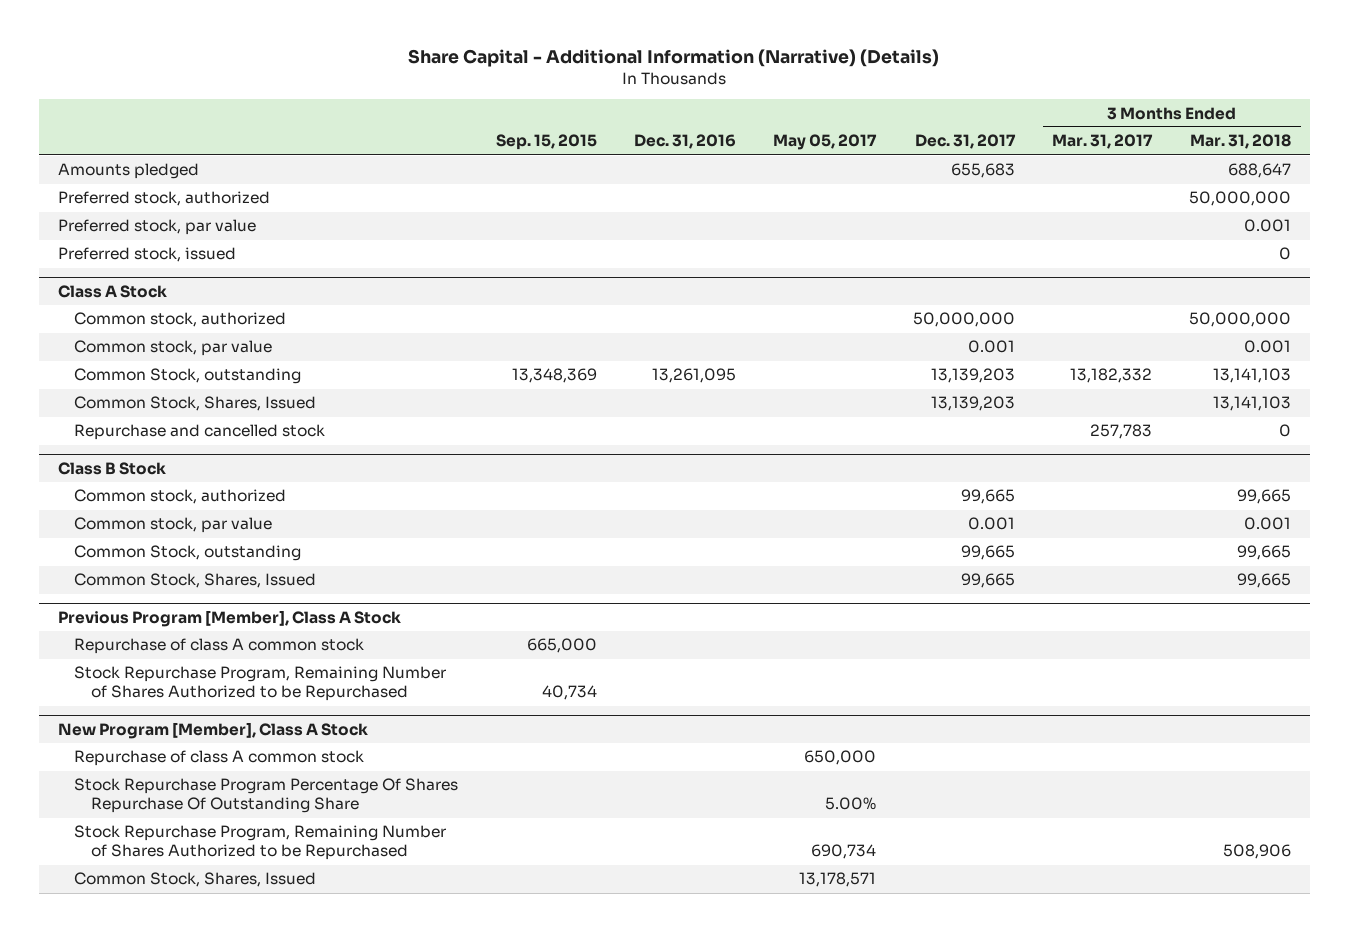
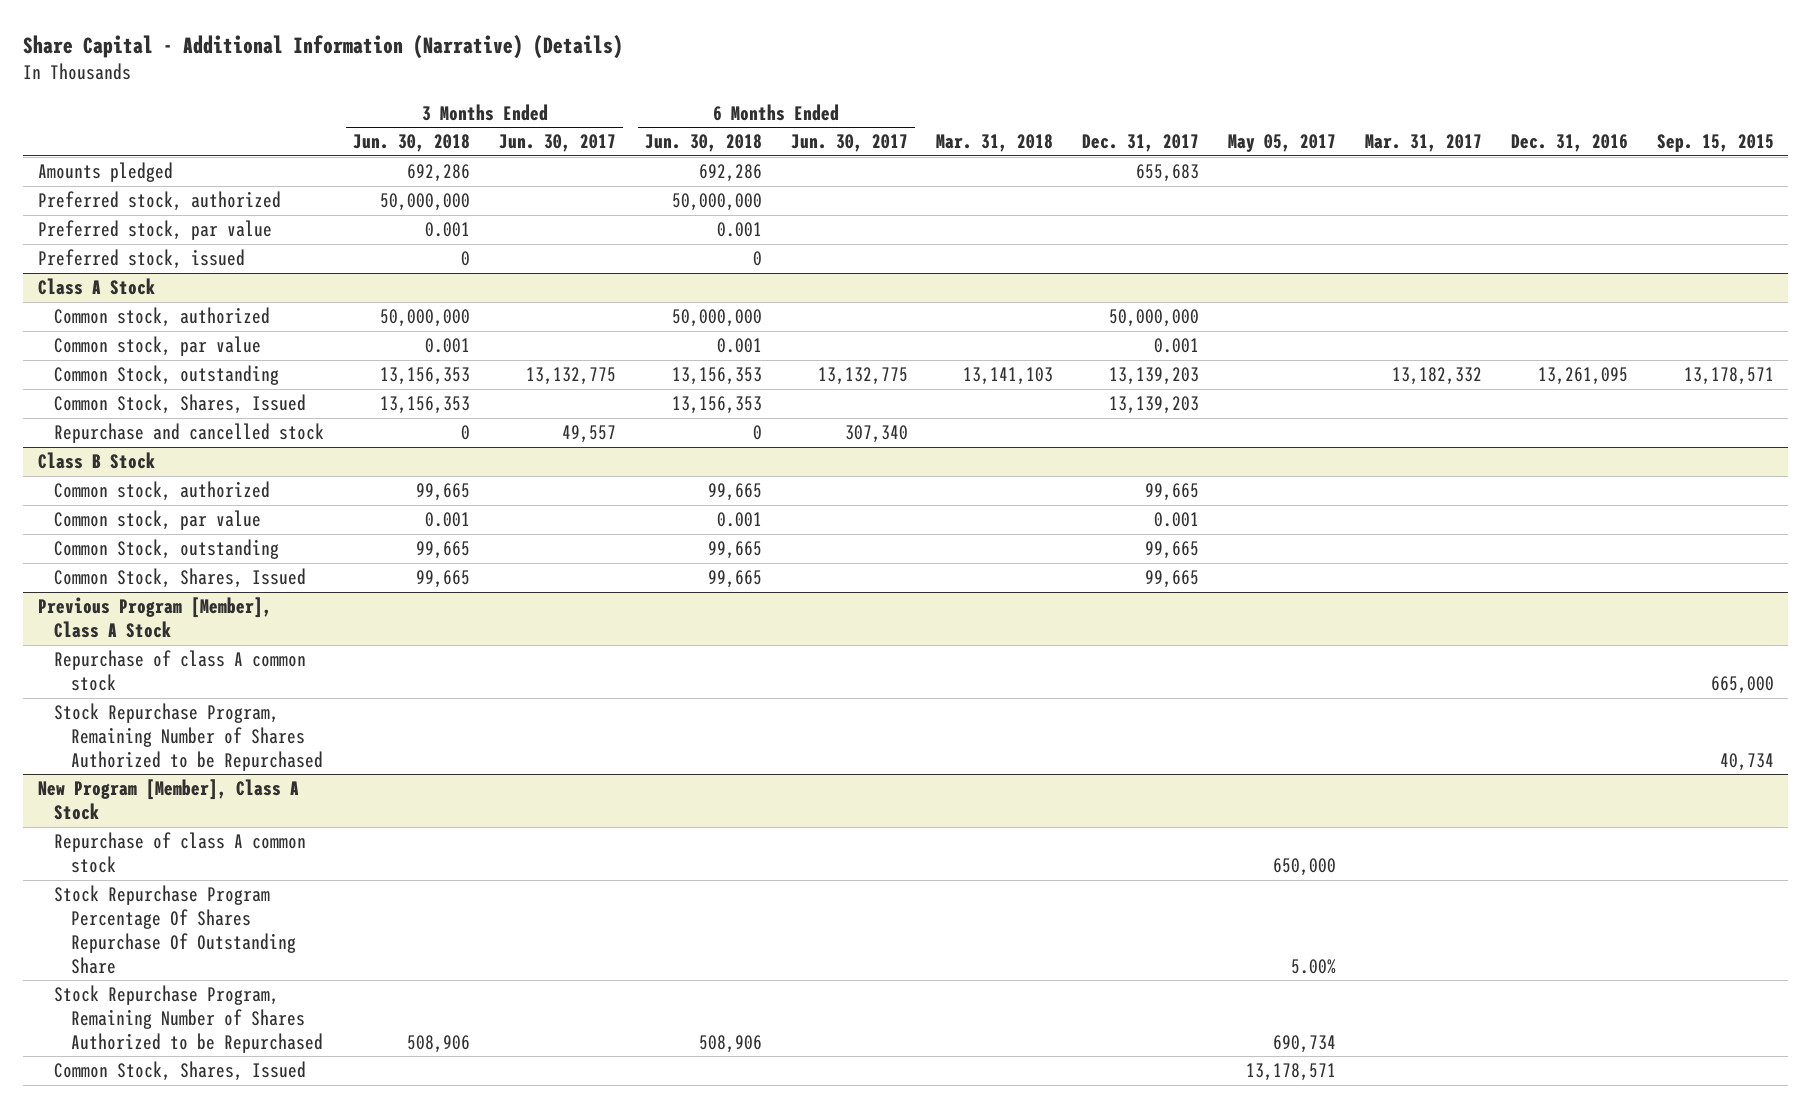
- | Sep. 15, 2015 | Dec. 31, 2016 | May 05, 2017 | Dec. 31, 2017 | 3 Months Ended Mar. 31, 2017 | 3 Months Ended Mar. 31, 2018
+ | 3 Months Ended Jun. 30, 2018 | 3 Months Ended Jun. 30, 2017 | 6 Months Ended Jun. 30, 2018 | 6 Months Ended Jun. 30, 2017 | Mar. 31, 2018 | Dec. 31, 2017 | May 05, 2017 | Mar. 31, 2017 | Dec. 31, 2016 | Sep. 15, 2015
@ Class A Stock
- Common Stock, outstanding | 13,348,369 | 13,261,095 | | 13,139,203 | 13,182,332 | 13,141,103
+ Common Stock, outstanding | 13,156,353 | 13,132,775 | 13,156,353 | 13,132,775 | 13,141,103 | 13,139,203 | | 13,182,332 | 13,261,095 | 13,178,571

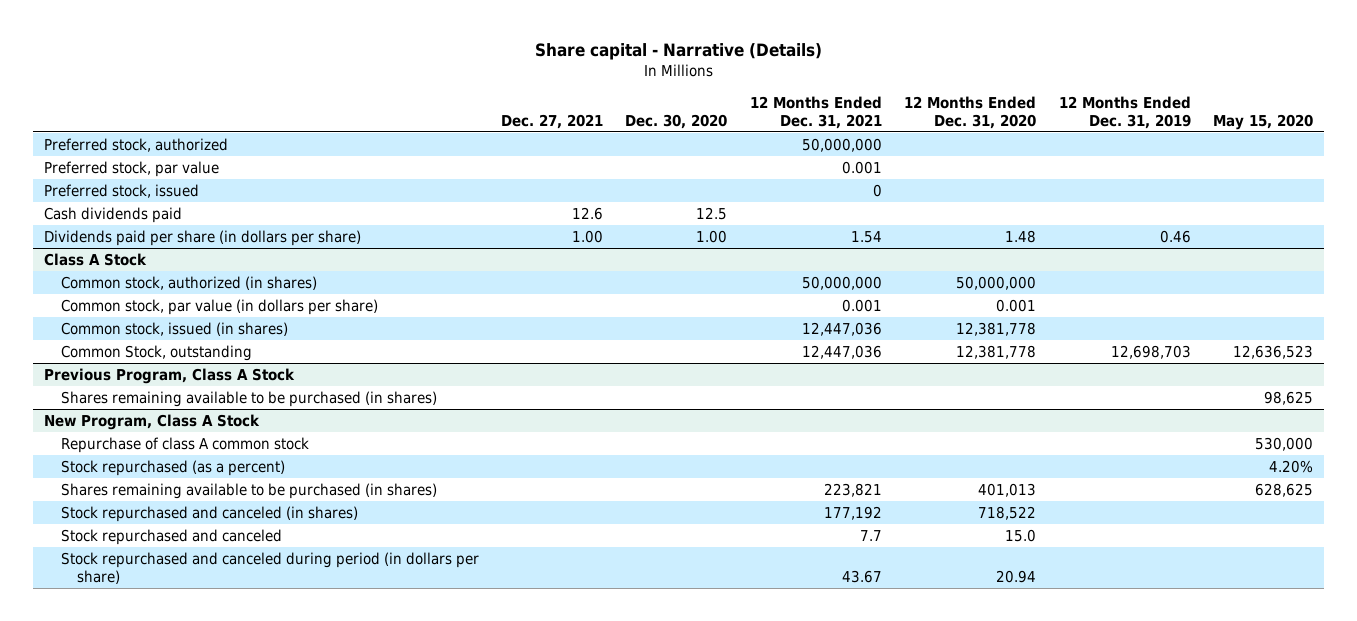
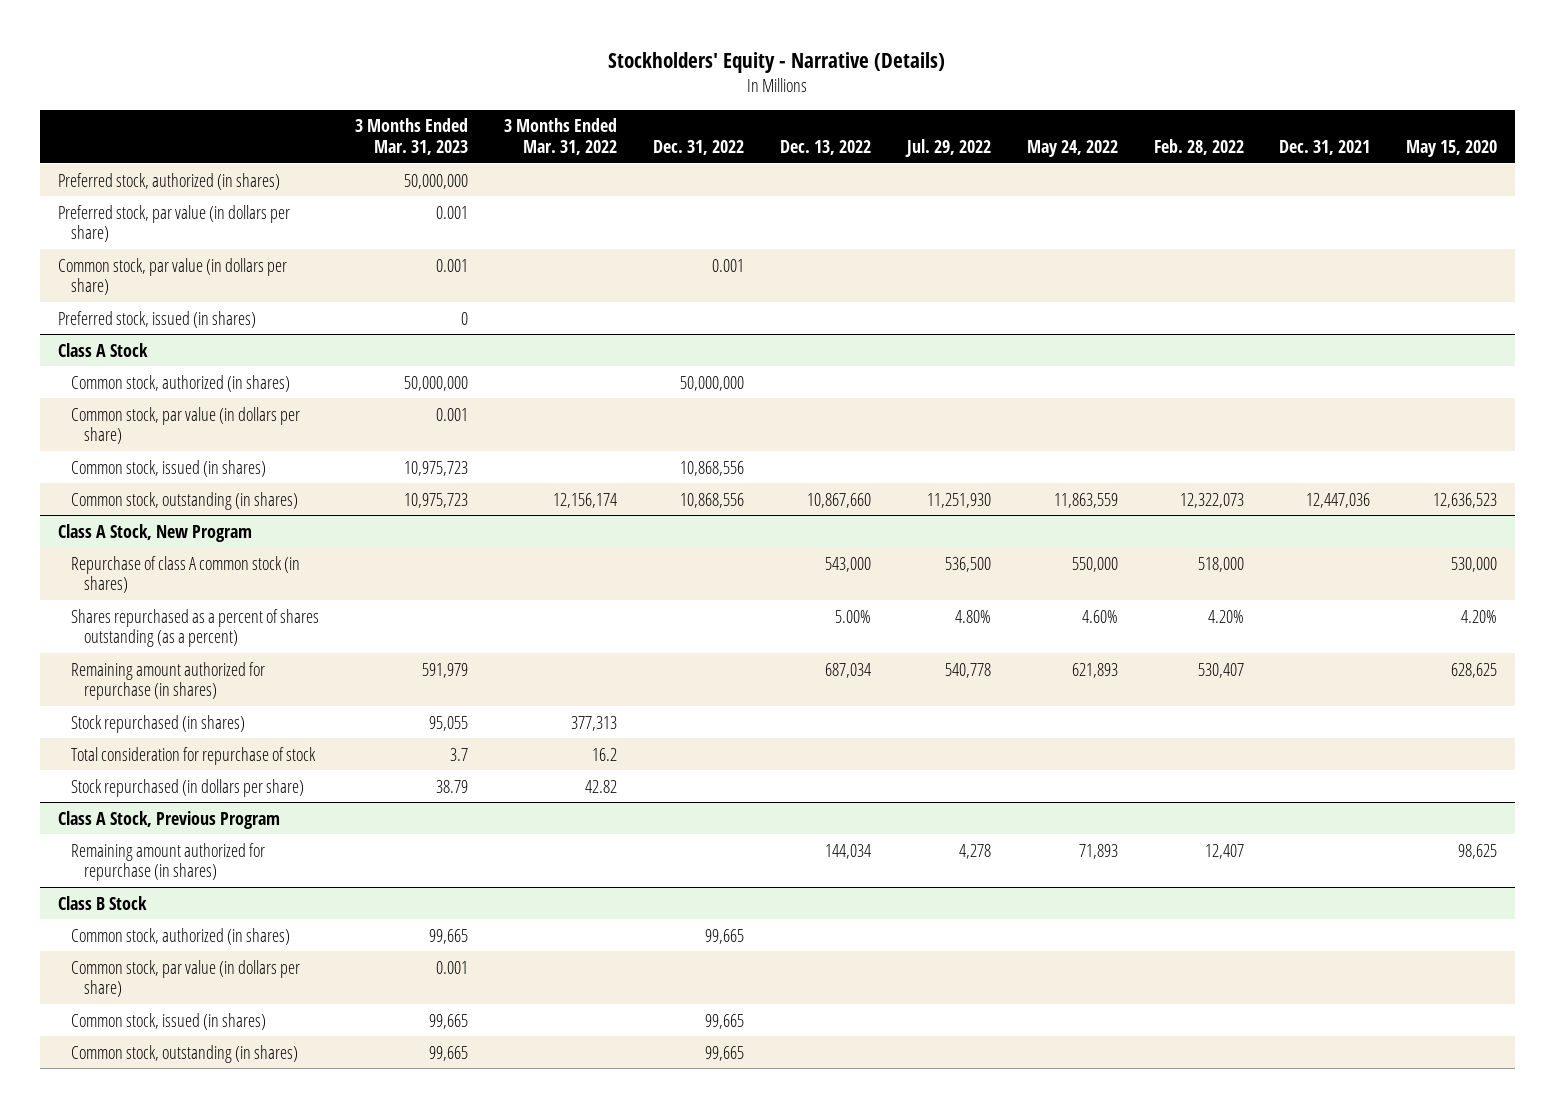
- Share capital - Narrative (Details)
+ Stockholders' Equity - Narrative (Details)
- | Dec. 27, 2021 | Dec. 30, 2020 | 12 Months Ended Dec. 31, 2021 | 12 Months Ended Dec. 31, 2020 | 12 Months Ended Dec. 31, 2019 | May 15, 2020
+ | 3 Months Ended Mar. 31, 2023 | 3 Months Ended Mar. 31, 2022 | Dec. 31, 2022 | Dec. 13, 2022 | Jul. 29, 2022 | May 24, 2022 | Feb. 28, 2022 | Dec. 31, 2021 | May 15, 2020
- Preferred stock, authorized | | | 50,000,000 | | |
- Preferred stock, par value | | | 0.001 | | |
- Preferred stock, issued | | | 0 | | |
- Cash dividends paid | 12.6 | 12.5 | | | |
- Dividends paid per share (in dollars per share) | 1.00 | 1.00 | 1.54 | 1.48 | 0.46 |
+ Preferred stock, authorized (in shares) | 50,000,000 | | | | | | | |
+ Preferred stock, par value (in dollars per share) | 0.001 | | | | | | | |
+ Common stock, par value (in dollars per share) | 0.001 | | 0.001 | | | | | |
+ Preferred stock, issued (in shares) | 0 | | | | | | | |
@ Class A Stock
- Common Stock, outstanding | | | 12,447,036 | 12,381,778 | 12,698,703 | 12,636,523
- Previous Program, Class A Stock
- Shares remaining available to be purchased (in shares) | | | | | | 98,625
- New Program, Class A Stock
- Repurchase of class A common stock | | | | | | 530,000
- Stock repurchased (as a percent) | | | | | | 4.20%
- Shares remaining available to be purchased (in shares) | | | 223,821 | 401,013 | | 628,625
- Stock repurchased and canceled (in shares) | | | 177,192 | 718,522 | |
- Stock repurchased and canceled | | | 7.7 | 15.0 | |
- Stock repurchased and canceled during period (in dollars per share) | | | 43.67 | 20.94 | |
@ Class A Stock
+ Common stock, outstanding (in shares) | 10,975,723 | 12,156,174 | 10,868,556 | 10,867,660 | 11,251,930 | 11,863,559 | 12,322,073 | 12,447,036 | 12,636,523
+ Class A Stock, New Program
+ Repurchase of class A common stock (in shares) | | | | 543,000 | 536,500 | 550,000 | 518,000 | | 530,000
+ Shares repurchased as a percent of shares outstanding (as a percent) | | | | 5.00% | 4.80% | 4.60% | 4.20% | | 4.20%
+ Remaining amount authorized for repurchase (in shares) | 591,979 | | | 687,034 | 540,778 | 621,893 | 530,407 | | 628,625
+ Stock repurchased (in shares) | 95,055 | 377,313 | | | | | | |
+ Total consideration for repurchase of stock | 3.7 | 16.2 | | | | | | |
+ Stock repurchased (in dollars per share) | 38.79 | 42.82 | | | | | | |
+ Class A Stock, Previous Program
+ Remaining amount authorized for repurchase (in shares) | | | | 144,034 | 4,278 | 71,893 | 12,407 | | 98,625
+ Class B Stock
+ Common stock, authorized (in shares) | 99,665 | | 99,665 | | | | | |
+ Common stock, par value (in dollars per share) | 0.001 | | | | | | | |
+ Common stock, issued (in shares) | 99,665 | | 99,665 | | | | | |
+ Common stock, outstanding (in shares) | 99,665 | | 99,665 | | | | | |

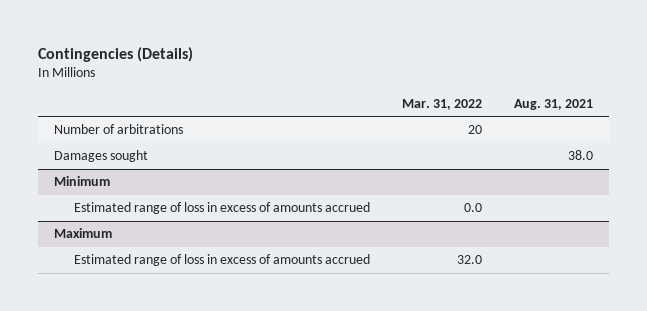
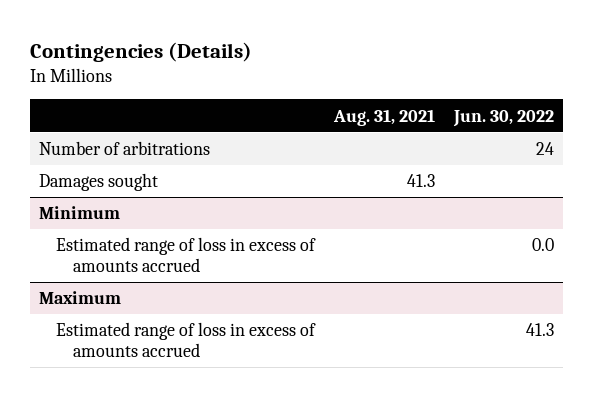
- | Mar. 31, 2022 | Aug. 31, 2021
+ | Aug. 31, 2021 | Jun. 30, 2022
- Damages sought | | 38.0
+ Damages sought | 41.3 |

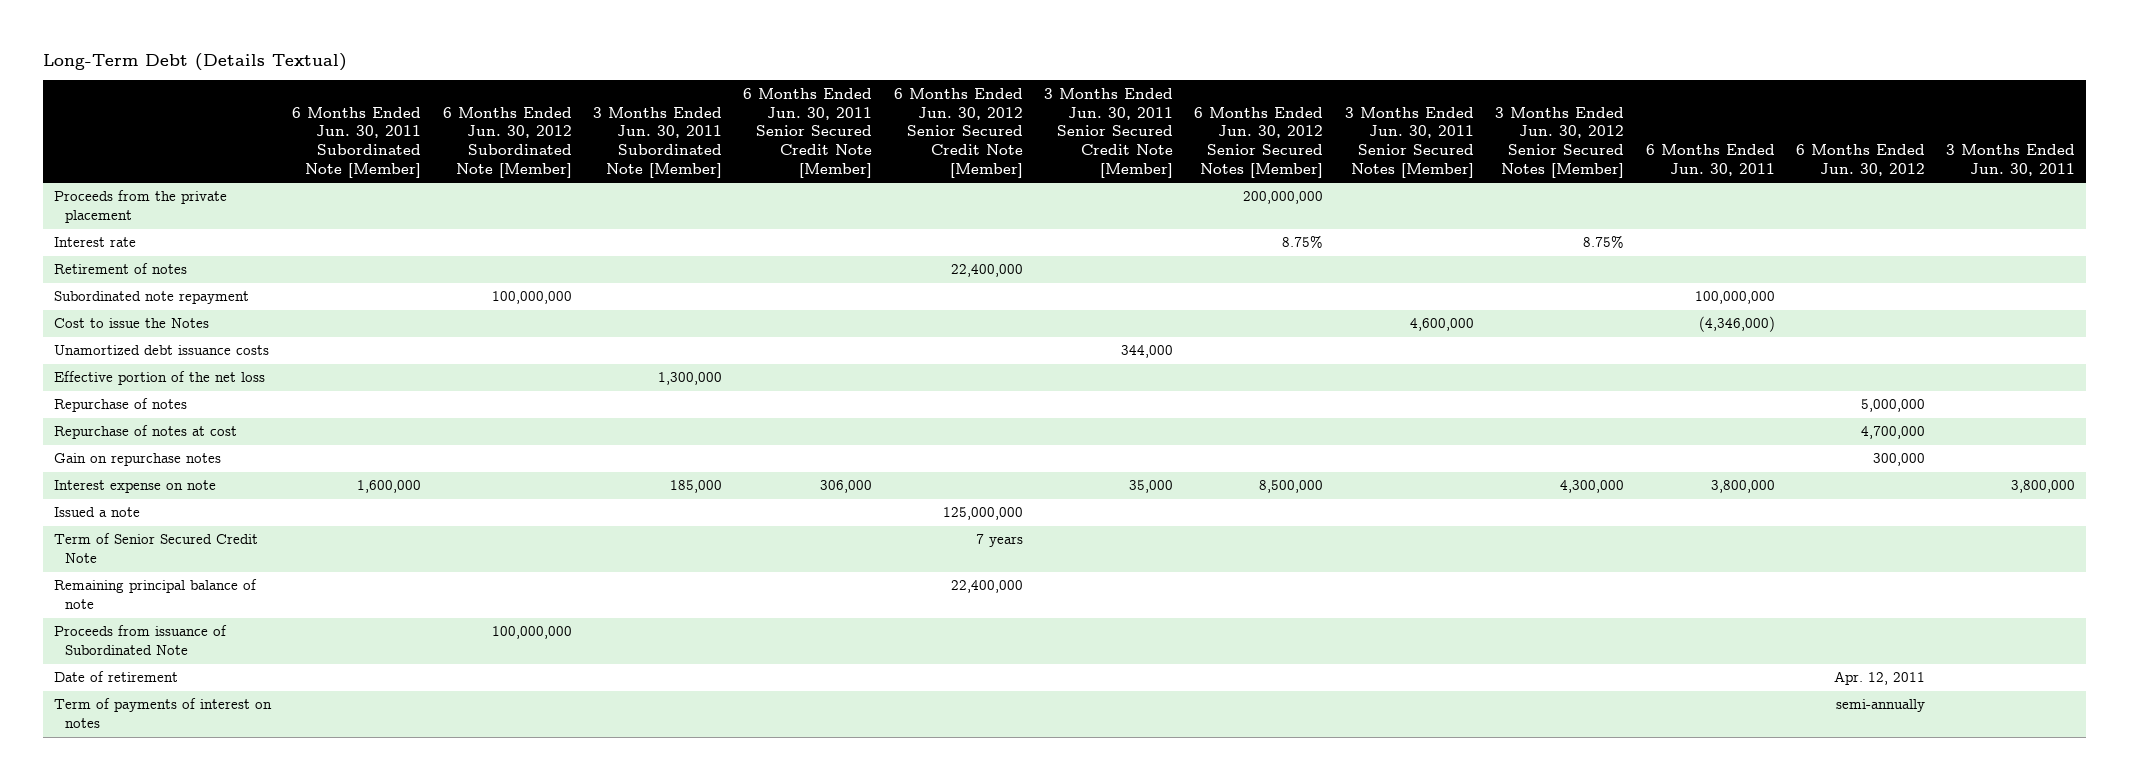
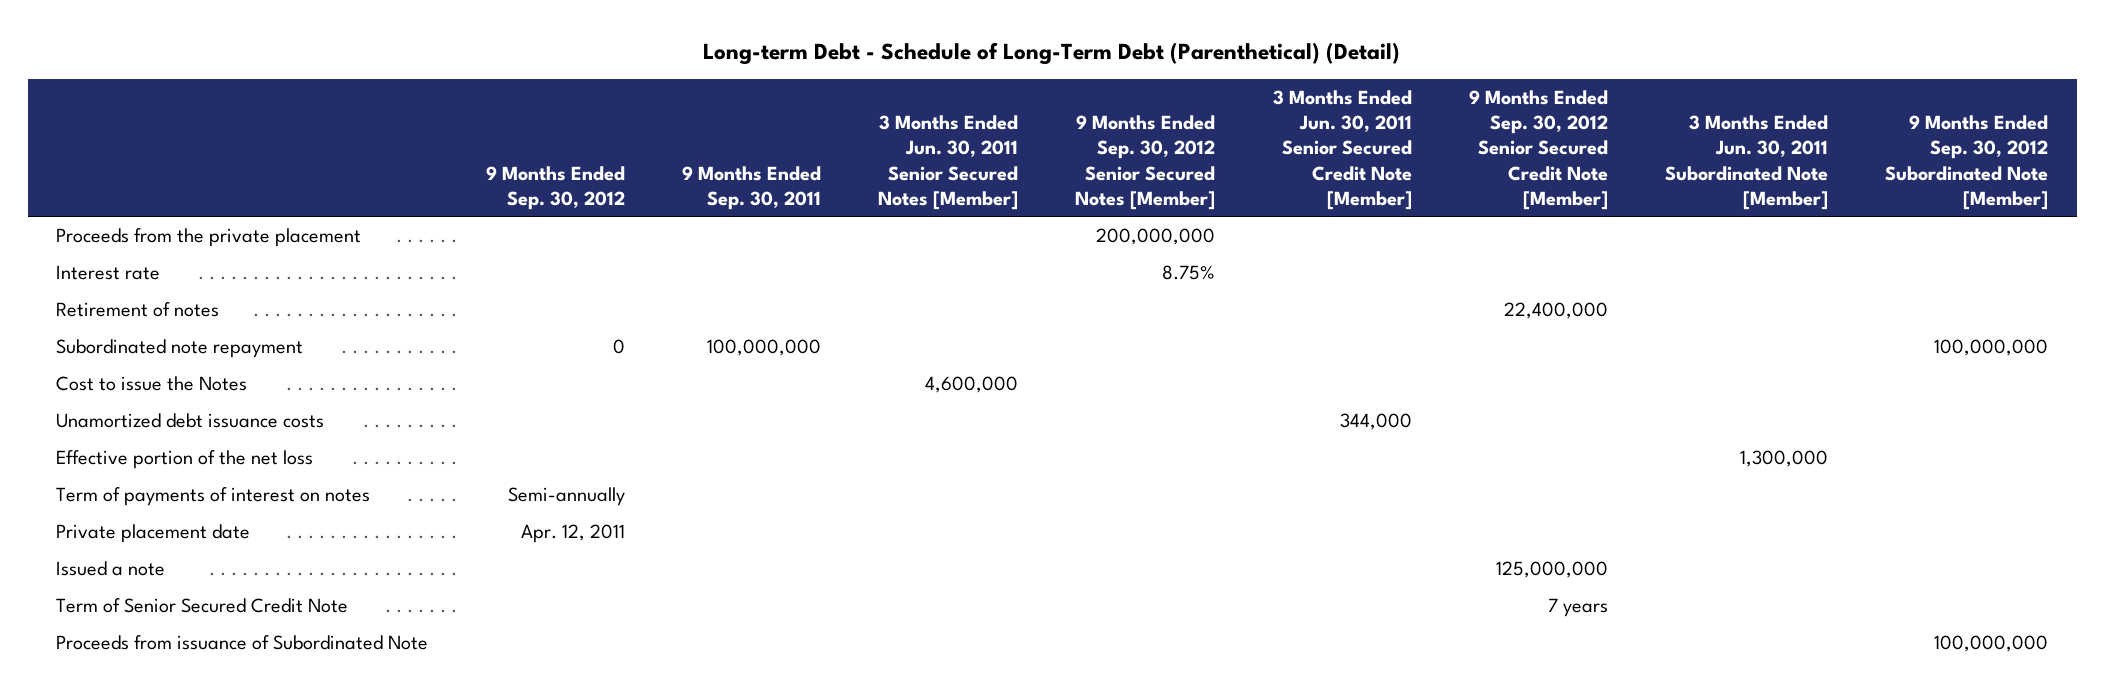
- Long-Term Debt (Details Textual)
+ Long-term Debt - Schedule of Long-Term Debt (Parenthetical) (Detail)
- | 6 Months Ended Jun. 30, 2011 Subordinated Note [Member] | 6 Months Ended Jun. 30, 2012 Subordinated Note [Member] | 3 Months Ended Jun. 30, 2011 Subordinated Note [Member] | 6 Months Ended Jun. 30, 2011 Senior Secured Credit Note [Member] | 6 Months Ended Jun. 30, 2012 Senior Secured Credit Note [Member] | 3 Months Ended Jun. 30, 2011 Senior Secured Credit Note [Member] | 6 Months Ended Jun. 30, 2012 Senior Secured Notes [Member] | 3 Months Ended Jun. 30, 2011 Senior Secured Notes [Member] | 3 Months Ended Jun. 30, 2012 Senior Secured Notes [Member] | 6 Months Ended Jun. 30, 2011 | 6 Months Ended Jun. 30, 2012 | 3 Months Ended Jun. 30, 2011
+ | 9 Months Ended Sep. 30, 2012 | 9 Months Ended Sep. 30, 2011 | 3 Months Ended Jun. 30, 2011 Senior Secured Notes [Member] | 9 Months Ended Sep. 30, 2012 Senior Secured Notes [Member] | 3 Months Ended Jun. 30, 2011 Senior Secured Credit Note [Member] | 9 Months Ended Sep. 30, 2012 Senior Secured Credit Note [Member] | 3 Months Ended Jun. 30, 2011 Subordinated Note [Member] | 9 Months Ended Sep. 30, 2012 Subordinated Note [Member]
- Repurchase of notes | | | | | | | | | | | 5,000,000 |
- Repurchase of notes at cost | | | | | | | | | | | 4,700,000 |
- Gain on repurchase notes | | | | | | | | | | | 300,000 |
- Interest expense on note | 1,600,000 | | 185,000 | 306,000 | | 35,000 | 8,500,000 | | 4,300,000 | 3,800,000 | | 3,800,000
moved up: Term of payments of interest on notes | Semi-annually | | | | | | |
+ Private placement date | Apr. 12, 2011 | | | | | | |
- Remaining principal balance of note | | | | | 22,400,000 | | | | | | |
- Date of retirement | | | | | | | | | | | Apr. 12, 2011 |

